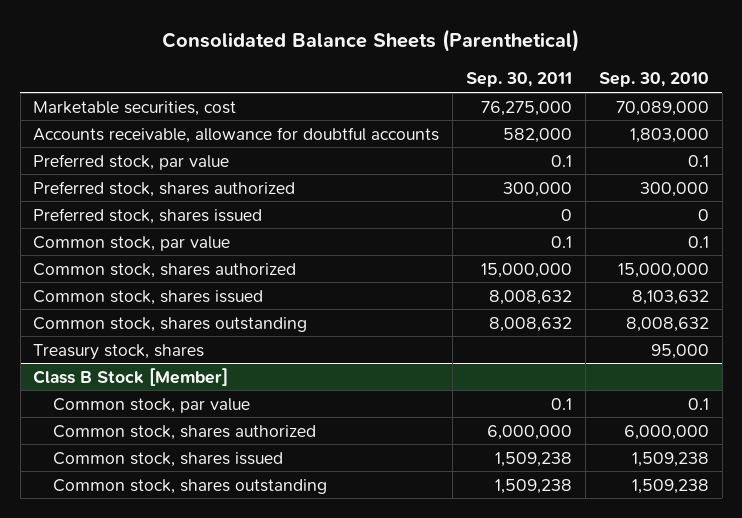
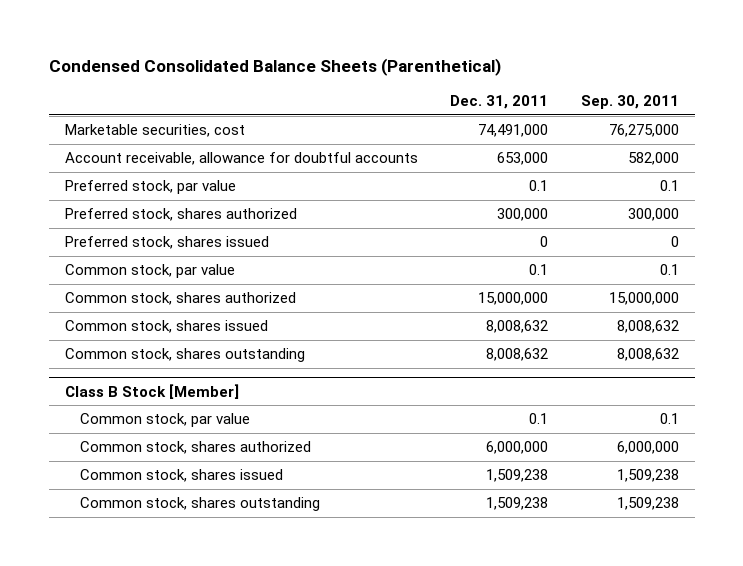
- Consolidated Balance Sheets (Parenthetical)
+ Condensed Consolidated Balance Sheets (Parenthetical)
- | Sep. 30, 2011 | Sep. 30, 2010
+ | Dec. 31, 2011 | Sep. 30, 2011
- Accounts receivable, allowance for doubtful accounts | 582,000 | 1,803,000
+ Account receivable, allowance for doubtful accounts | 653,000 | 582,000
- Treasury stock, shares | | 95,000

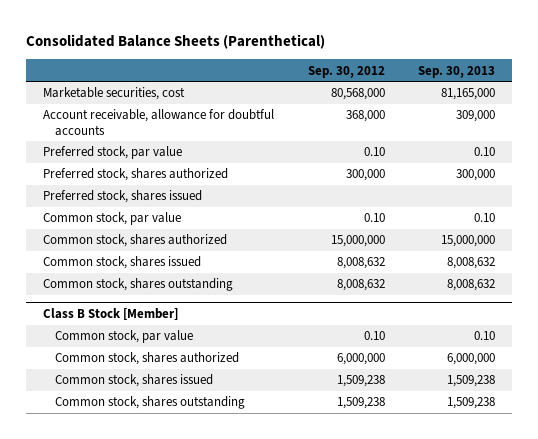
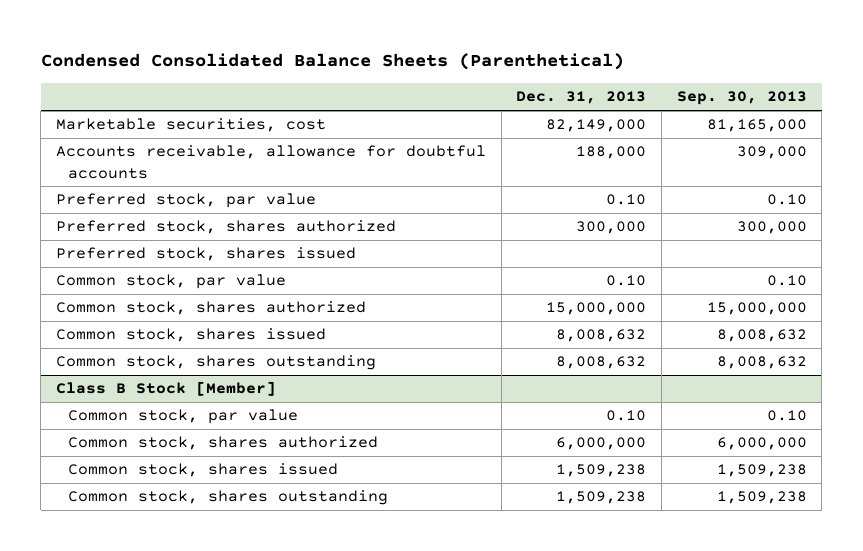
- Consolidated Balance Sheets (Parenthetical)
+ Condensed Consolidated Balance Sheets (Parenthetical)
- | Sep. 30, 2012 | Sep. 30, 2013
+ | Dec. 31, 2013 | Sep. 30, 2013
- Account receivable, allowance for doubtful accounts | 368,000 | 309,000
+ Accounts receivable, allowance for doubtful accounts | 188,000 | 309,000

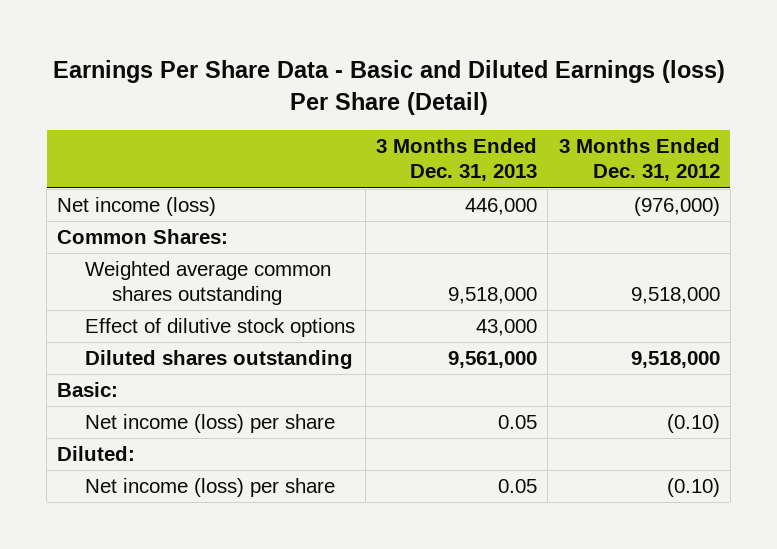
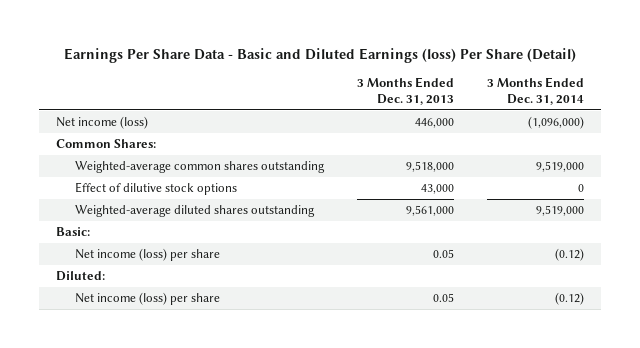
- | 3 Months Ended Dec. 31, 2013 | 3 Months Ended Dec. 31, 2012
+ | 3 Months Ended Dec. 31, 2013 | 3 Months Ended Dec. 31, 2014
- Weighted average common shares outstanding | 9,518,000 | 9,518,000
+ Weighted-average common shares outstanding | 9,518,000 | 9,519,000
- Diluted shares outstanding | 9,561,000 | 9,518,000
+ Weighted-average diluted shares outstanding | 9,561,000 | 9,519,000

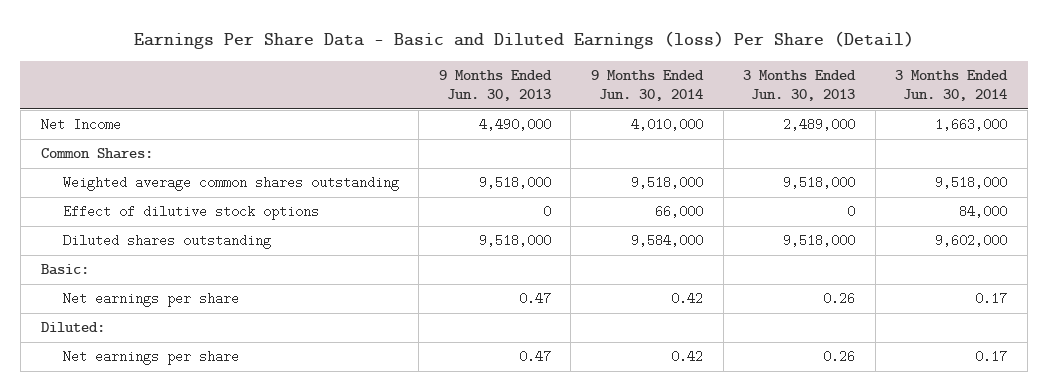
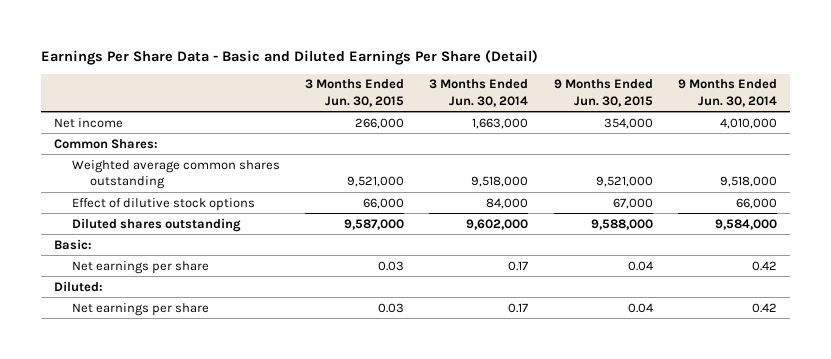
- Earnings Per Share Data - Basic and Diluted Earnings (loss) Per Share (Detail)
+ Earnings Per Share Data - Basic and Diluted Earnings Per Share (Detail)
- | 9 Months Ended Jun. 30, 2013 | 9 Months Ended Jun. 30, 2014 | 3 Months Ended Jun. 30, 2013 | 3 Months Ended Jun. 30, 2014
+ | 3 Months Ended Jun. 30, 2015 | 3 Months Ended Jun. 30, 2014 | 9 Months Ended Jun. 30, 2015 | 9 Months Ended Jun. 30, 2014
- Net Income | 4,490,000 | 4,010,000 | 2,489,000 | 1,663,000
+ Net income | 266,000 | 1,663,000 | 354,000 | 4,010,000

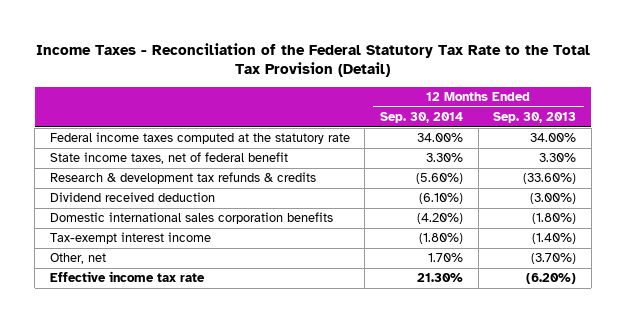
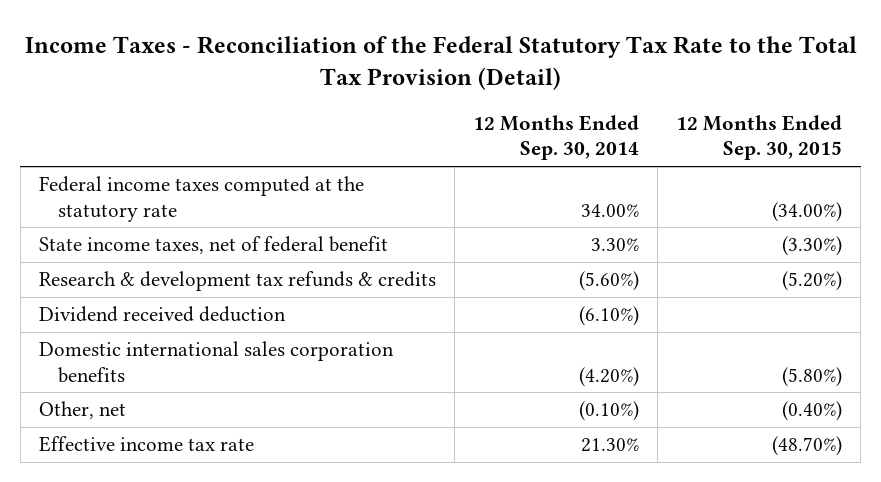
- | 12 Months Ended Sep. 30, 2014 | 12 Months Ended Sep. 30, 2013
+ | 12 Months Ended Sep. 30, 2014 | 12 Months Ended Sep. 30, 2015
- Tax-exempt interest income | (1.80%) | (1.40%)
- Other, net | 1.70% | (3.70%)
+ Other, net | (0.10%) | (0.40%)

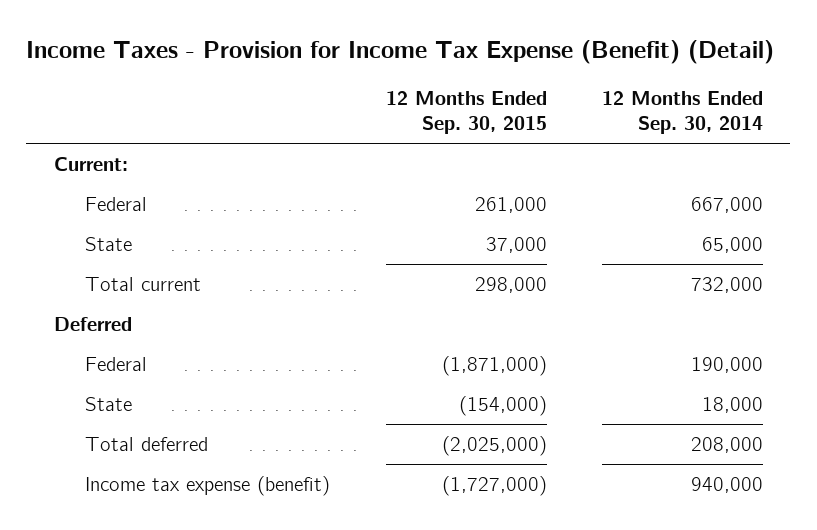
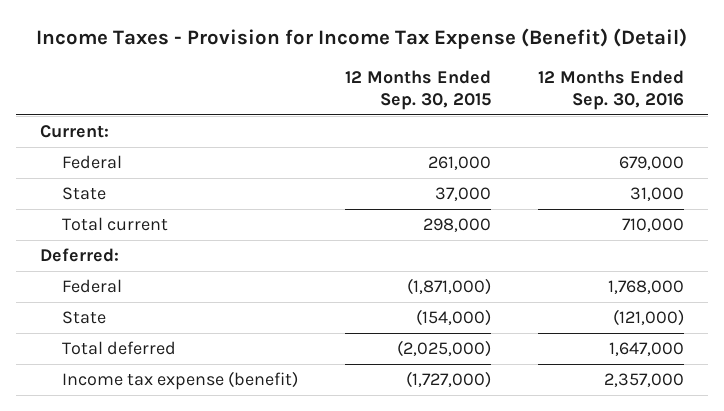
- | 12 Months Ended Sep. 30, 2015 | 12 Months Ended Sep. 30, 2014
+ | 12 Months Ended Sep. 30, 2015 | 12 Months Ended Sep. 30, 2016
- Deferred
+ Deferred:

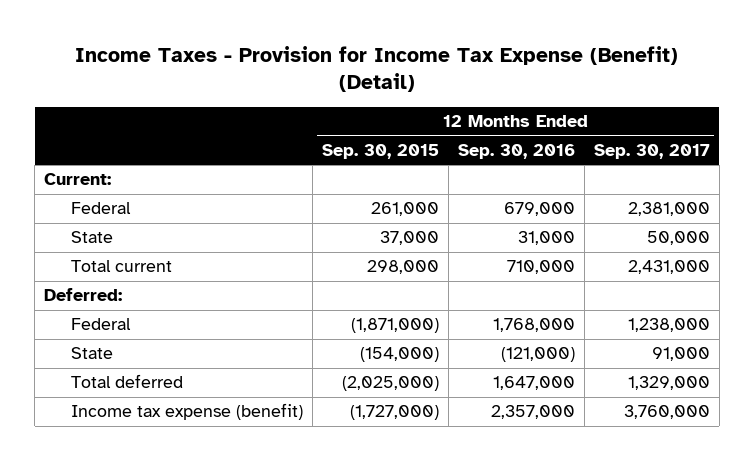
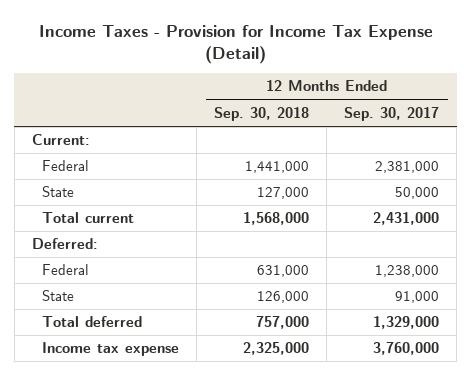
- Income Taxes - Provision for Income Tax Expense (Benefit) (Detail)
+ Income Taxes - Provision for Income Tax Expense (Detail)
- | 12 Months Ended Sep. 30, 2015 | 12 Months Ended Sep. 30, 2016 | 12 Months Ended Sep. 30, 2017
+ | 12 Months Ended Sep. 30, 2018 | 12 Months Ended Sep. 30, 2017
- Income tax expense (benefit) | (1,727,000) | 2,357,000 | 3,760,000
+ Income tax expense | 2,325,000 | 3,760,000

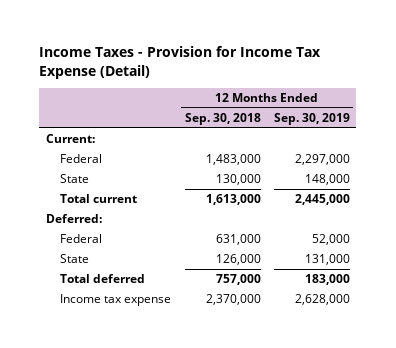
- | 12 Months Ended Sep. 30, 2018 | 12 Months Ended Sep. 30, 2017
+ | 12 Months Ended Sep. 30, 2018 | 12 Months Ended Sep. 30, 2019
- Federal | 1,441,000 | 2,381,000
- State | 127,000 | 50,000
- Total current | 1,568,000 | 2,431,000
+ Federal | 1,483,000 | 2,297,000
+ State | 130,000 | 148,000
+ Total current | 1,613,000 | 2,445,000
- Income tax expense | 2,325,000 | 3,760,000
+ Income tax expense | 2,370,000 | 2,628,000

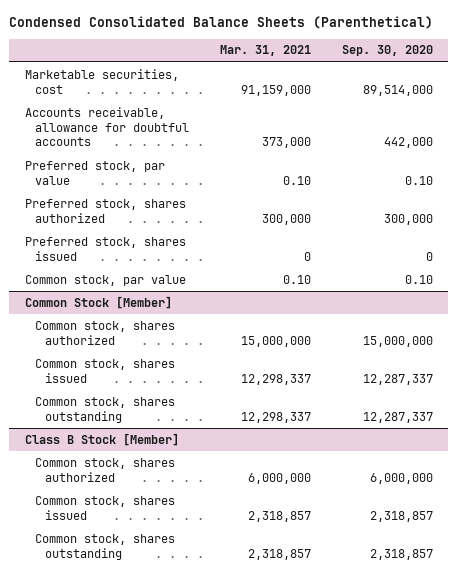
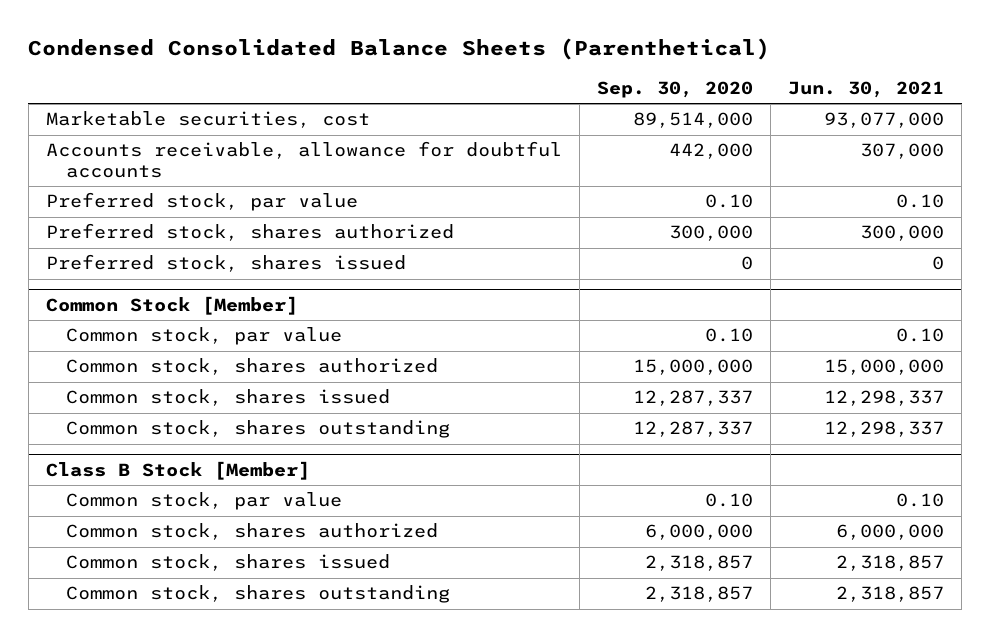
- | Mar. 31, 2021 | Sep. 30, 2020
+ | Sep. 30, 2020 | Jun. 30, 2021
- Common stock, par value | 0.10 | 0.10
@ Common Stock [Member]
+ Common stock, par value | 0.10 | 0.10
@ Class B Stock [Member]
+ Common stock, par value | 0.10 | 0.10

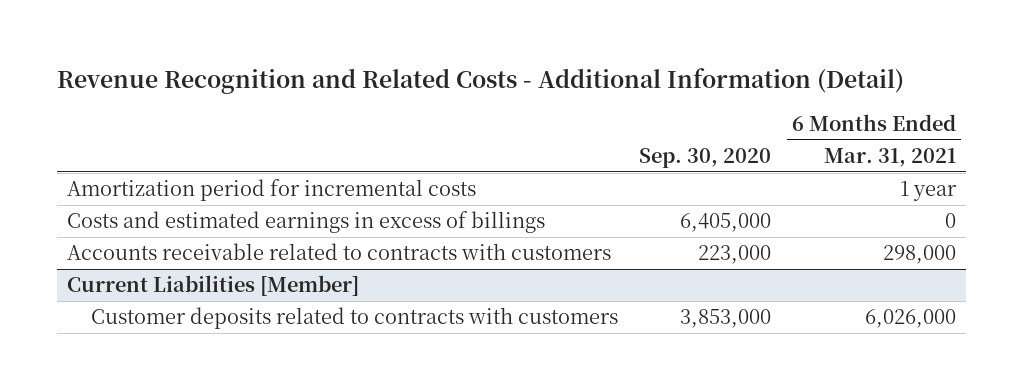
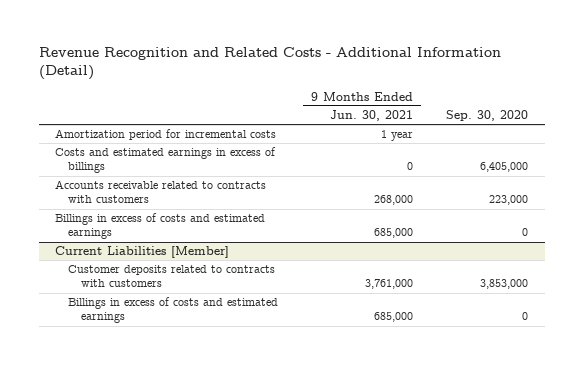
- | Sep. 30, 2020 | 6 Months Ended Mar. 31, 2021
+ | 9 Months Ended Jun. 30, 2021 | Sep. 30, 2020
+ Billings in excess of costs and estimated earnings | 685,000 | 0
@ Current Liabilities [Member]
+ Billings in excess of costs and estimated earnings | 685,000 | 0

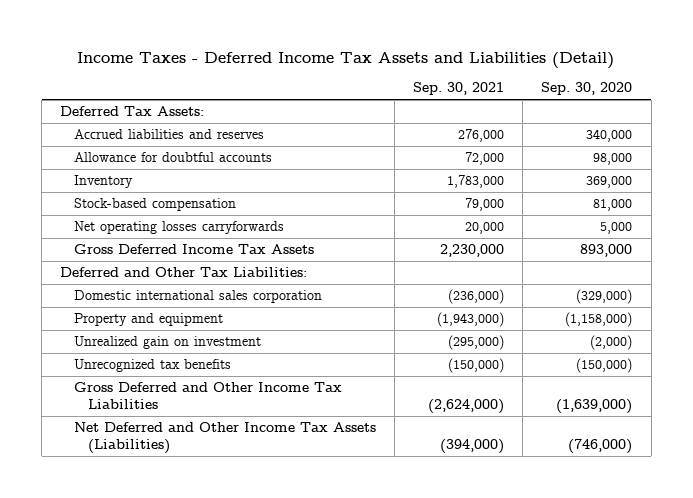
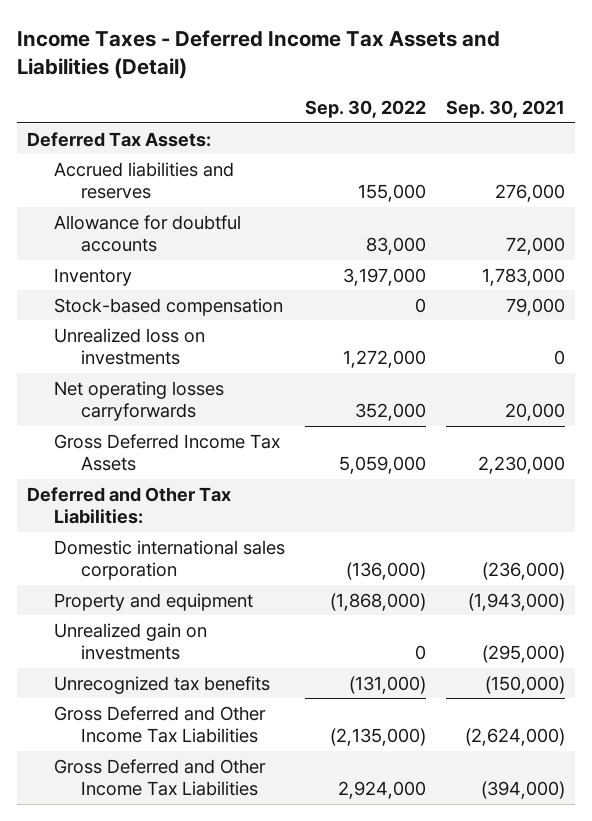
- | Sep. 30, 2021 | Sep. 30, 2020
+ | Sep. 30, 2022 | Sep. 30, 2021
+ Unrealized loss on investments | 1,272,000 | 0
- Unrealized gain on investment | (295,000) | (2,000)
+ Unrealized gain on investments | 0 | (295,000)
- Net Deferred and Other Income Tax Assets (Liabilities) | (394,000) | (746,000)
+ Gross Deferred and Other Income Tax Liabilities | 2,924,000 | (394,000)

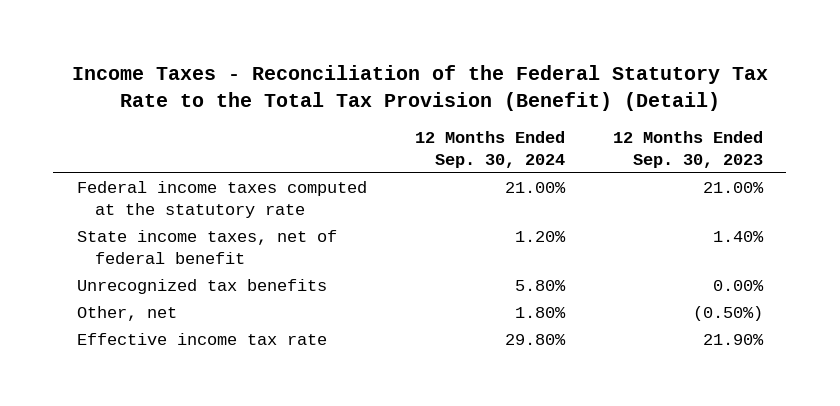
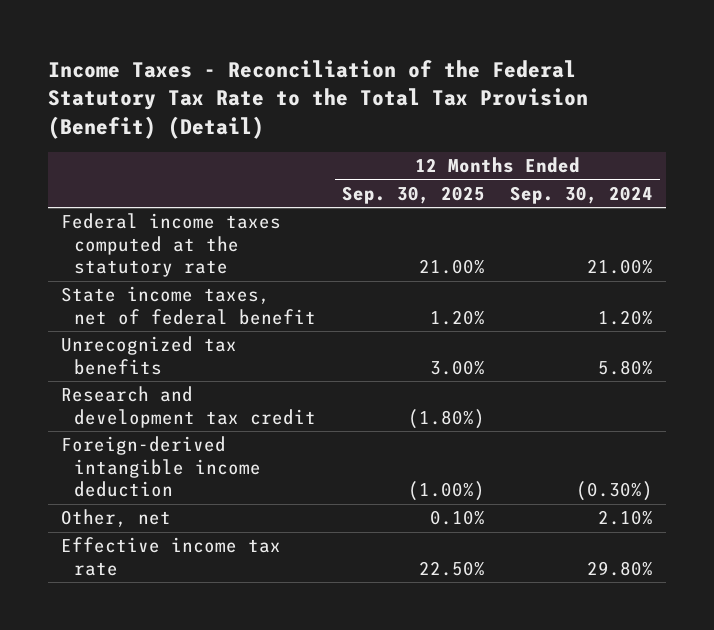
- | 12 Months Ended Sep. 30, 2024 | 12 Months Ended Sep. 30, 2023
+ | 12 Months Ended Sep. 30, 2025 | 12 Months Ended Sep. 30, 2024
- Other, net | 1.80% | (0.50%)
+ Research and development tax credit | (1.80%) |
+ Foreign-derived intangible income deduction | (1.00%) | (0.30%)
+ Other, net | 0.10% | 2.10%

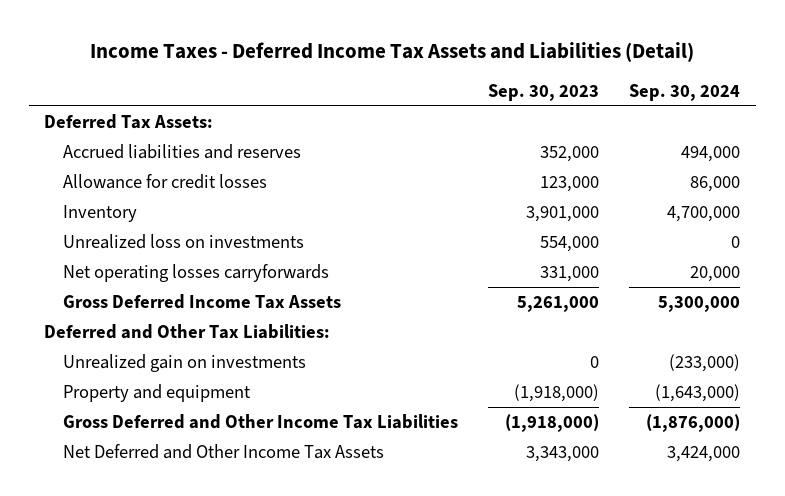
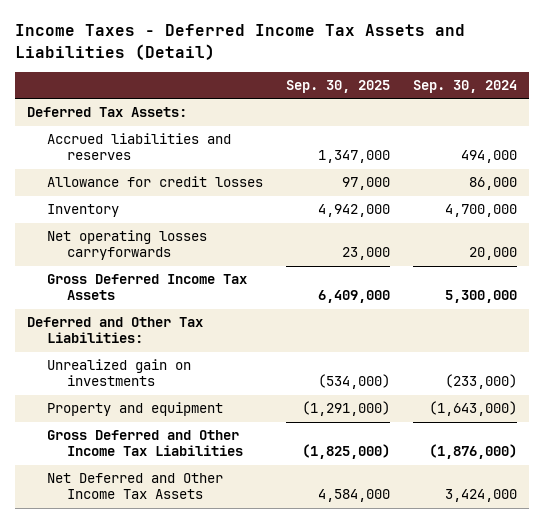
- | Sep. 30, 2023 | Sep. 30, 2024
+ | Sep. 30, 2025 | Sep. 30, 2024
- Unrealized loss on investments | 554,000 | 0

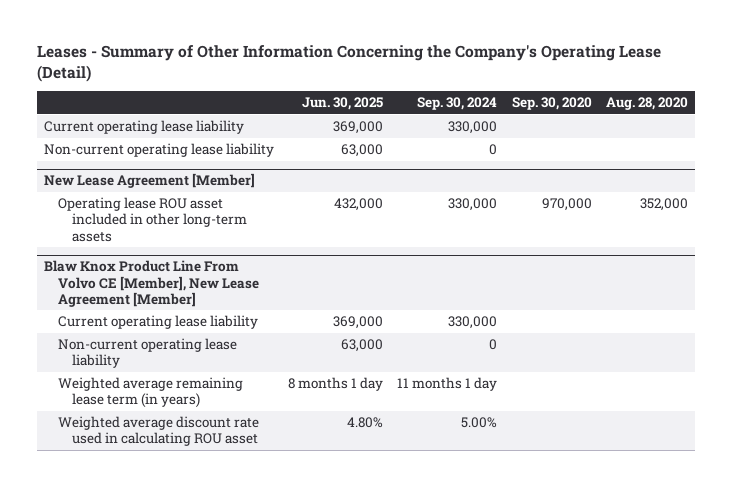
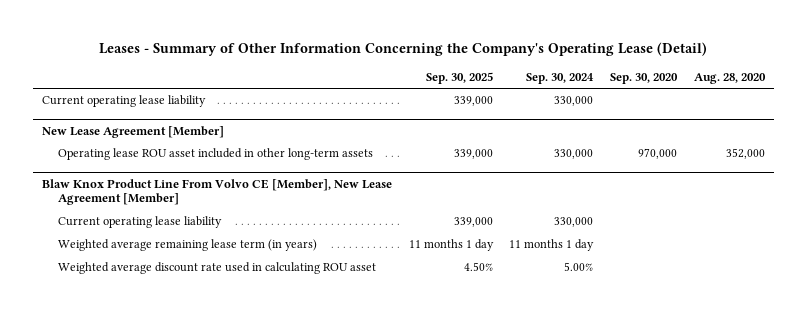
- | Jun. 30, 2025 | Sep. 30, 2024 | Sep. 30, 2020 | Aug. 28, 2020
+ | Sep. 30, 2025 | Sep. 30, 2024 | Sep. 30, 2020 | Aug. 28, 2020
- Non-current operating lease liability | 63,000 | 0 | |
@ Blaw Knox Product Line From Volvo CE [Member], New Lease Agreement [Member]
- Non-current operating lease liability | 63,000 | 0 | |

